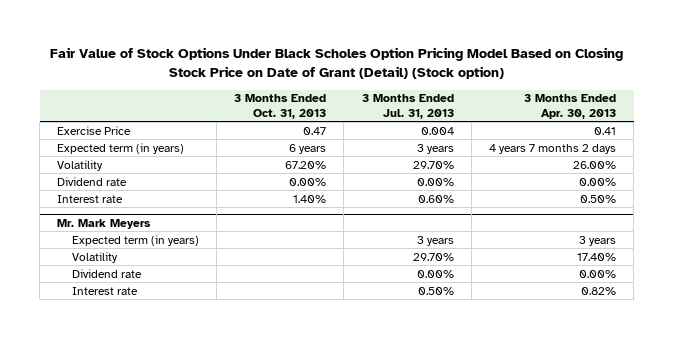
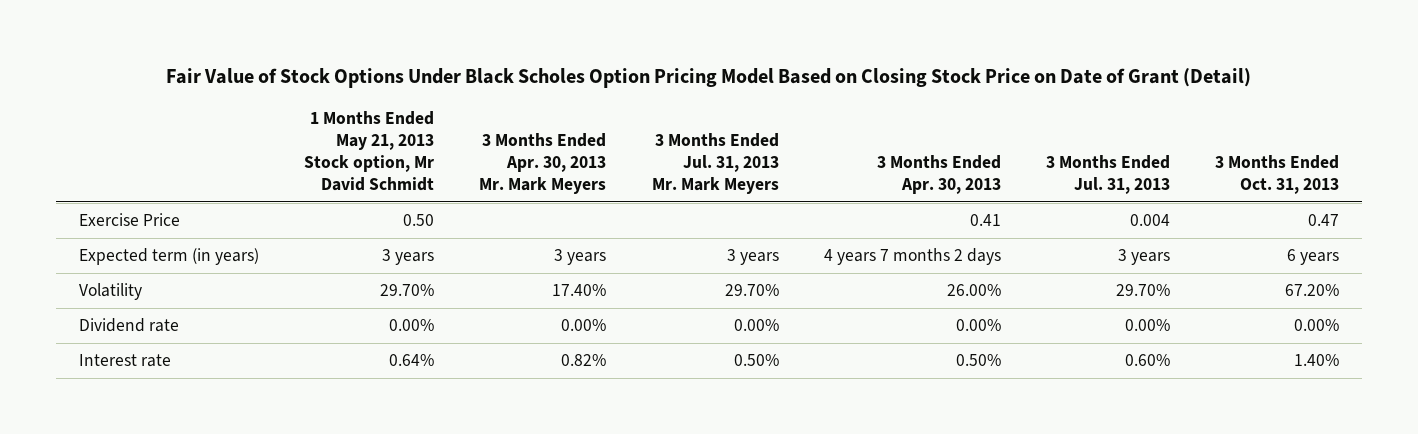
- Fair Value of Stock Options Under Black Scholes Option Pricing Model Based on Closing Stock Price on Date of Grant (Detail) (Stock option)
+ Fair Value of Stock Options Under Black Scholes Option Pricing Model Based on Closing Stock Price on Date of Grant (Detail)
- | 3 Months Ended Oct. 31, 2013 | 3 Months Ended Jul. 31, 2013 | 3 Months Ended Apr. 30, 2013
+ | 1 Months Ended May 21, 2013 Stock option, Mr David Schmidt | 3 Months Ended Apr. 30, 2013 Mr. Mark Meyers | 3 Months Ended Jul. 31, 2013 Mr. Mark Meyers | 3 Months Ended Apr. 30, 2013 | 3 Months Ended Jul. 31, 2013 | 3 Months Ended Oct. 31, 2013
- Mr. Mark Meyers
- Expected term (in years) | | 3 years | 3 years
- Volatility | | 29.70% | 17.40%
- Dividend rate | | 0.00% | 0.00%
- Interest rate | | 0.50% | 0.82%

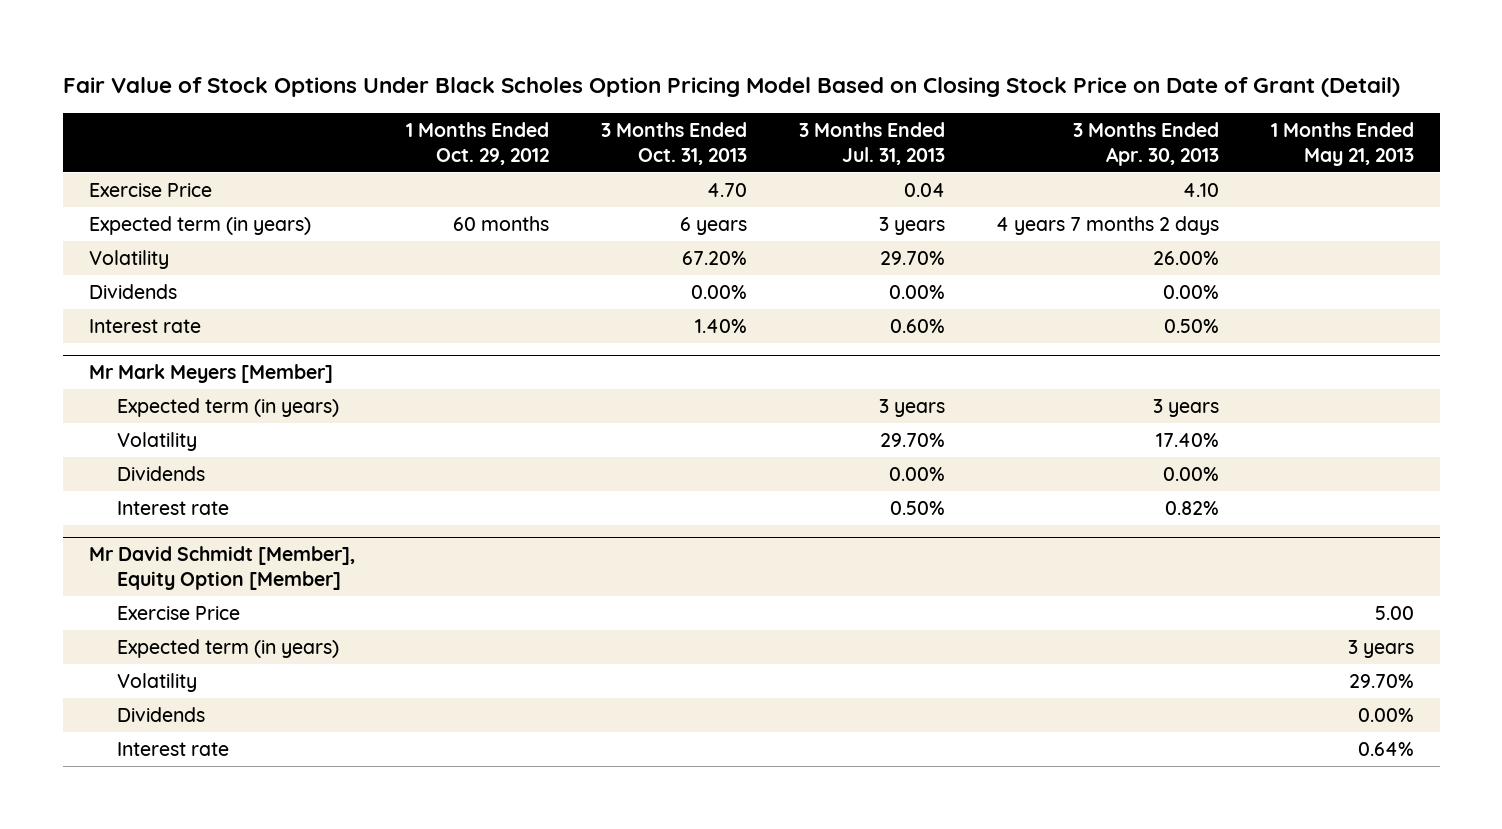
- | 1 Months Ended May 21, 2013 Stock option, Mr David Schmidt | 3 Months Ended Apr. 30, 2013 Mr. Mark Meyers | 3 Months Ended Jul. 31, 2013 Mr. Mark Meyers | 3 Months Ended Apr. 30, 2013 | 3 Months Ended Jul. 31, 2013 | 3 Months Ended Oct. 31, 2013
+ | 1 Months Ended Oct. 29, 2012 | 3 Months Ended Oct. 31, 2013 | 3 Months Ended Jul. 31, 2013 | 3 Months Ended Apr. 30, 2013 | 1 Months Ended May 21, 2013
- Exercise Price | 0.50 | | | 0.41 | 0.004 | 0.47
+ Exercise Price | | 4.70 | 0.04 | 4.10 |
- Dividend rate | 0.00% | 0.00% | 0.00% | 0.00% | 0.00% | 0.00%
+ Dividends | | 0.00% | 0.00% | 0.00% |
+ Mr Mark Meyers [Member]
+ Expected term (in years) | | | 3 years | 3 years |
+ Volatility | | | 29.70% | 17.40% |
+ Dividends | | | 0.00% | 0.00% |
+ Interest rate | | | 0.50% | 0.82% |
+ Mr David Schmidt [Member], Equity Option [Member]
+ Exercise Price | | | | | 5.00
+ Expected term (in years) | | | | | 3 years
+ Volatility | | | | | 29.70%
+ Dividends | | | | | 0.00%
+ Interest rate | | | | | 0.64%

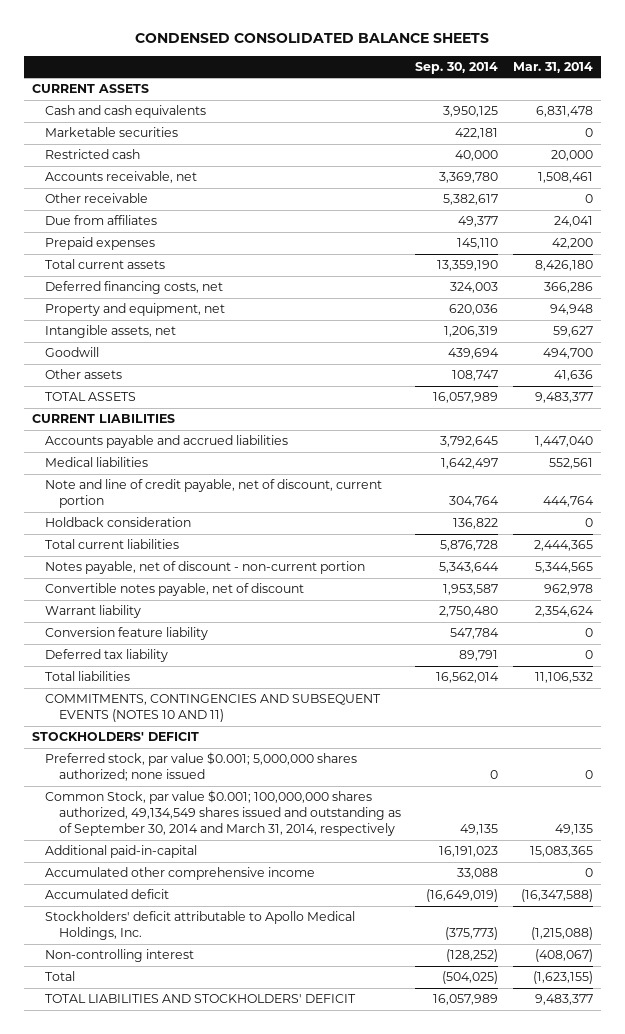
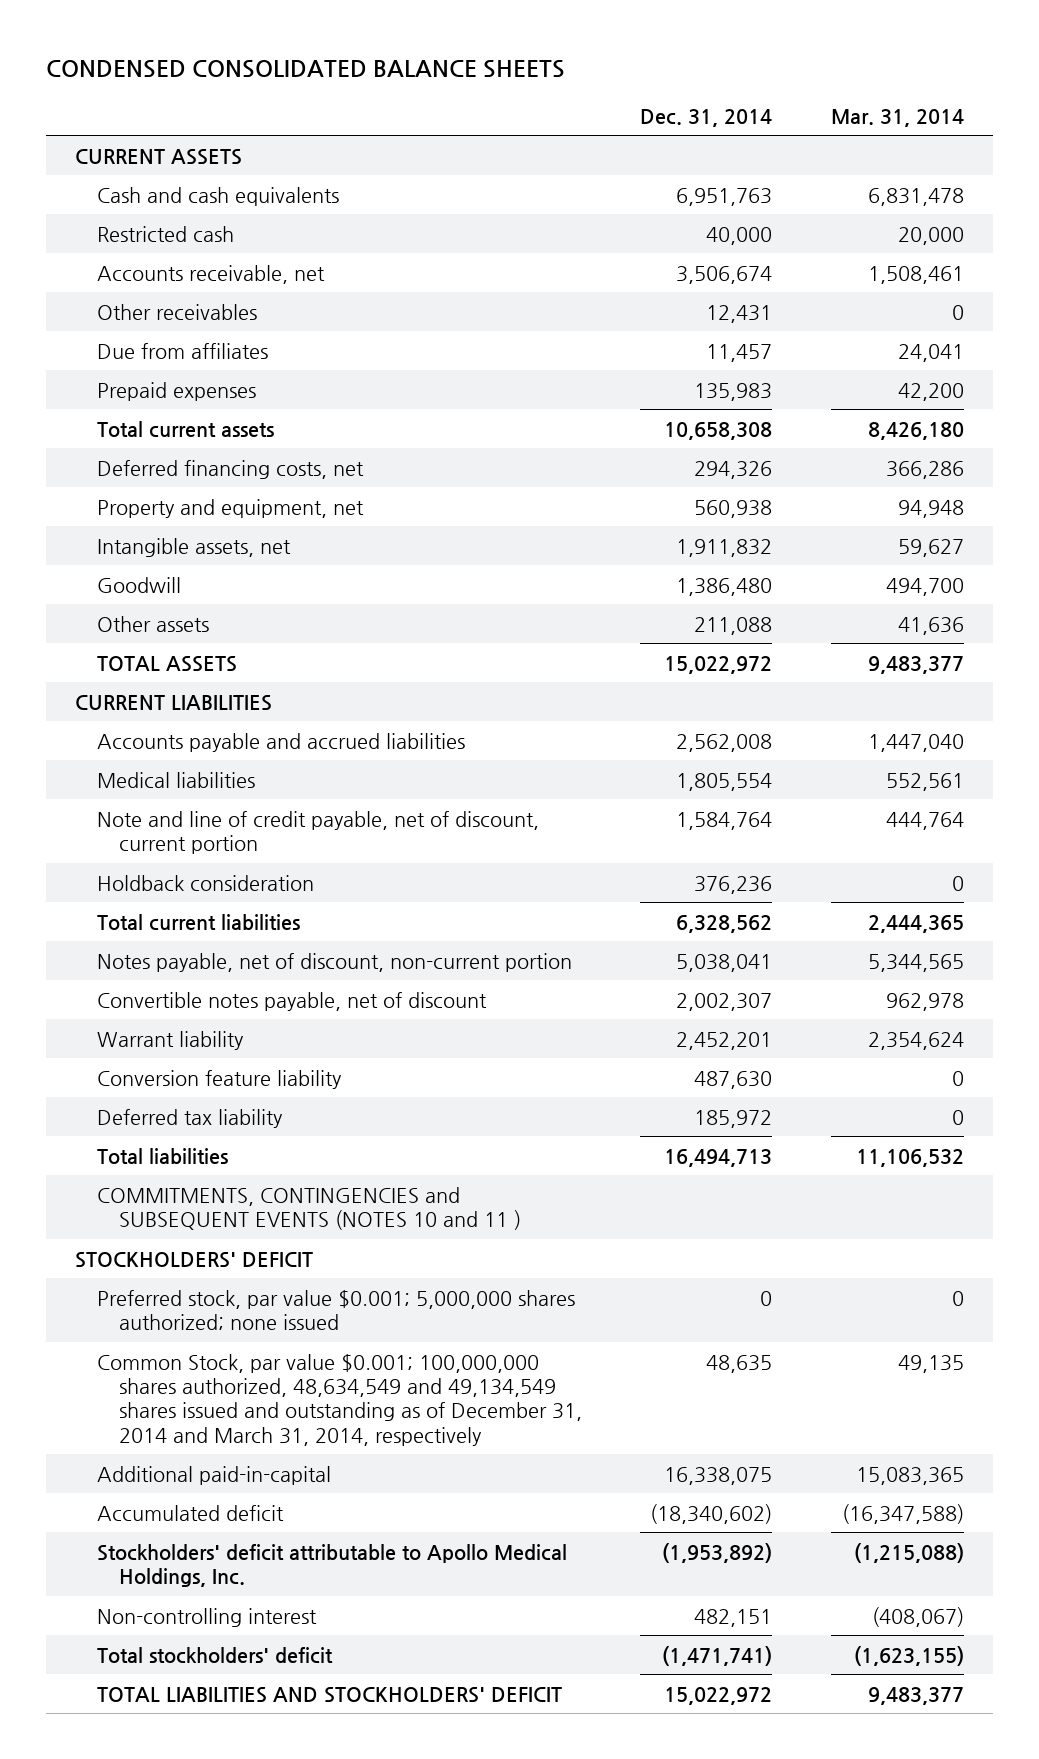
- | Sep. 30, 2014 | Mar. 31, 2014
+ | Dec. 31, 2014 | Mar. 31, 2014
- Marketable securities | 422,181 | 0
- Other receivable | 5,382,617 | 0
+ Other receivables | 12,431 | 0
- Notes payable, net of discount - non-current portion | 5,343,644 | 5,344,565
+ Notes payable, net of discount, non-current portion | 5,038,041 | 5,344,565
- COMMITMENTS, CONTINGENCIES AND SUBSEQUENT EVENTS (NOTES 10 AND 11)
+ COMMITMENTS, CONTINGENCIES and SUBSEQUENT EVENTS (NOTES 10 and 11 )
- Common Stock, par value $0.001; 100,000,000 shares authorized, 49,134,549 shares issued and outstanding as of September 30, 2014 and March 31, 2014, respectively | 49,135 | 49,135
+ Common Stock, par value $0.001; 100,000,000 shares authorized, 48,634,549 and 49,134,549 shares issued and outstanding as of December 31, 2014 and March 31, 2014, respectively | 48,635 | 49,135
- Accumulated other comprehensive income | 33,088 | 0
- Total | (504,025) | (1,623,155)
+ Total stockholders' deficit | (1,471,741) | (1,623,155)

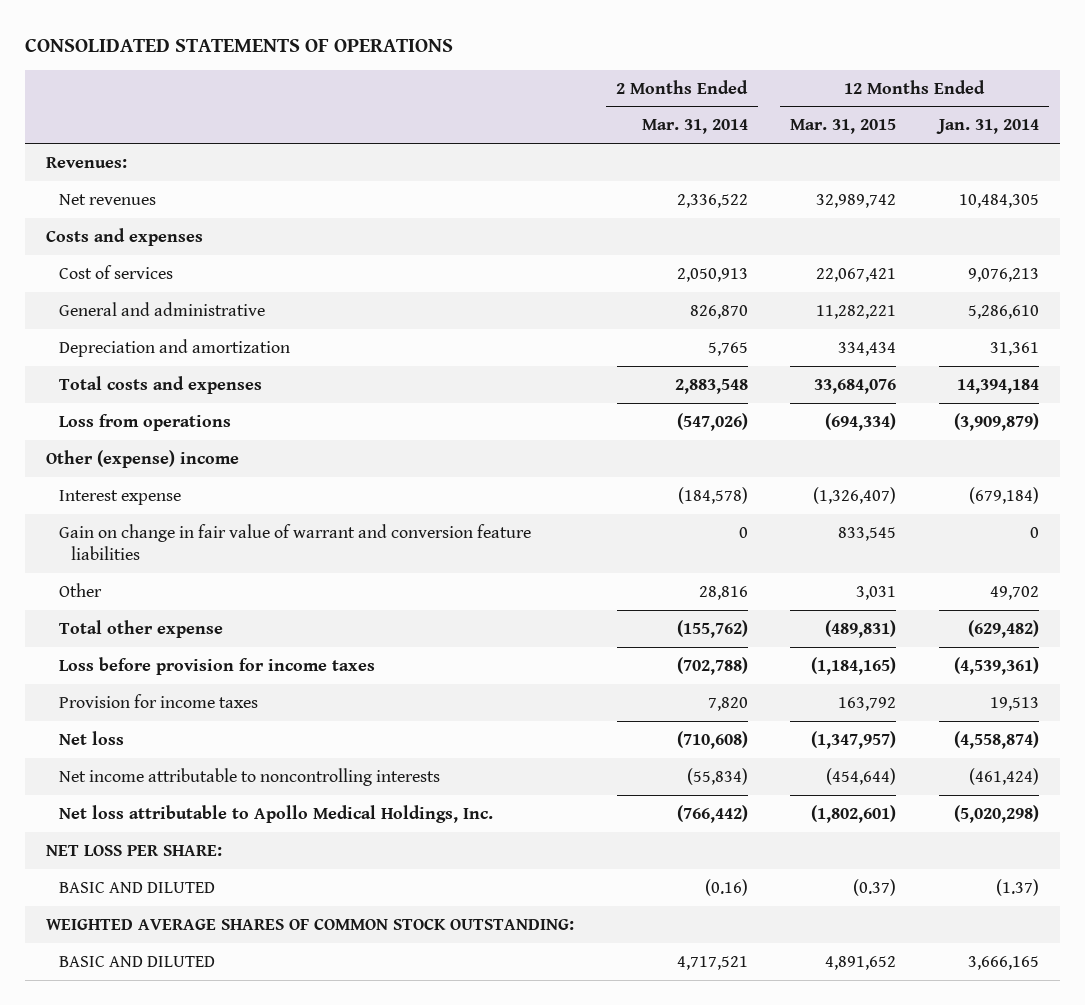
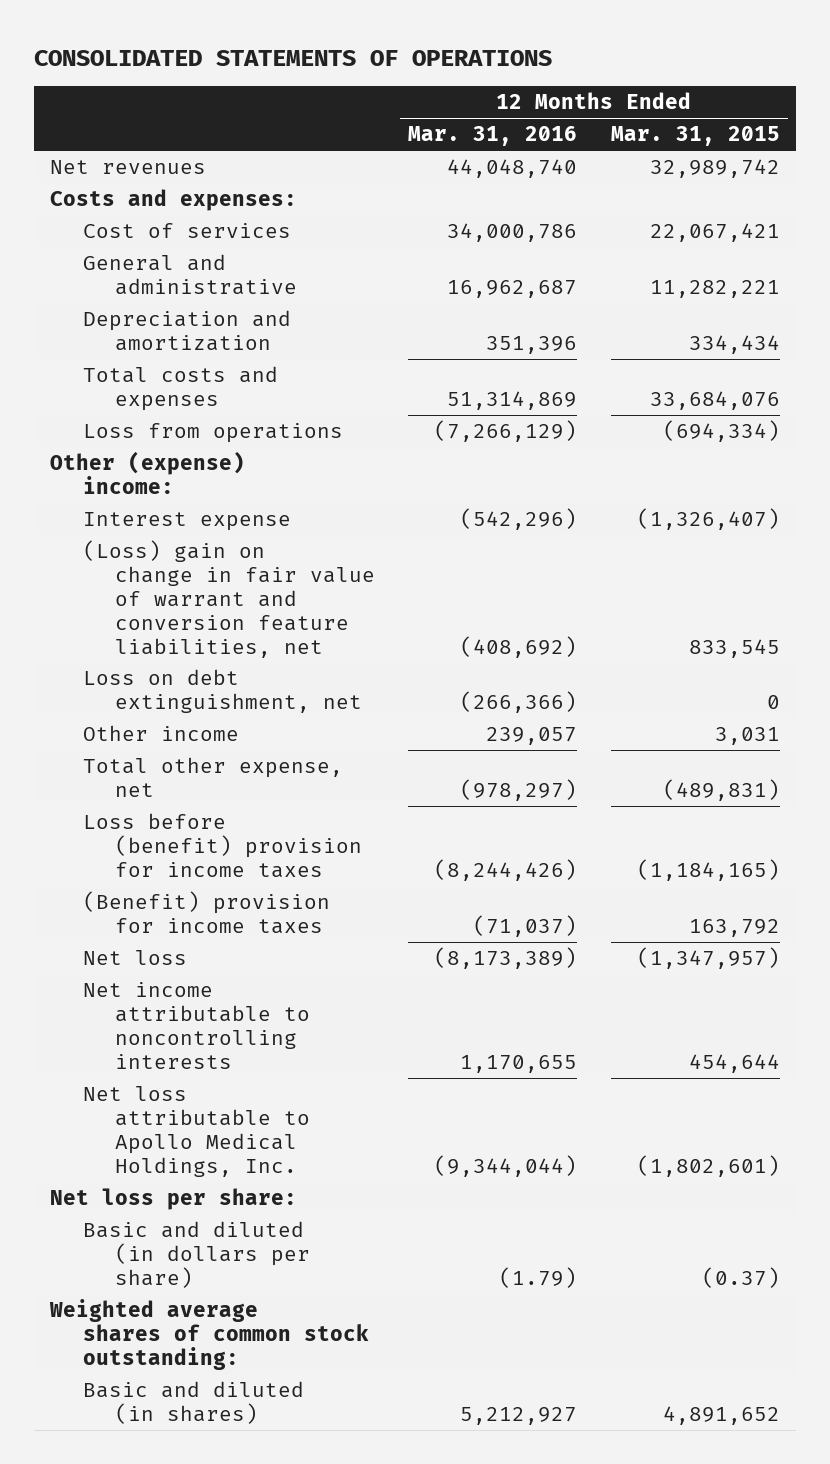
- | 2 Months Ended Mar. 31, 2014 | 12 Months Ended Mar. 31, 2015 | 12 Months Ended Jan. 31, 2014
+ | 12 Months Ended Mar. 31, 2016 | 12 Months Ended Mar. 31, 2015
- Revenues:
- Costs and expenses
+ Costs and expenses:
- Other (expense) income
+ Other (expense) income:
- Gain on change in fair value of warrant and conversion feature liabilities | 0 | 833,545 | 0
- Other | 28,816 | 3,031 | 49,702
- Total other expense | (155,762) | (489,831) | (629,482)
- Loss before provision for income taxes | (702,788) | (1,184,165) | (4,539,361)
- Provision for income taxes | 7,820 | 163,792 | 19,513
+ (Loss) gain on change in fair value of warrant and conversion feature liabilities, net | (408,692) | 833,545
+ Loss on debt extinguishment, net | (266,366) | 0
+ Other income | 239,057 | 3,031
+ Total other expense, net | (978,297) | (489,831)
+ Loss before (benefit) provision for income taxes | (8,244,426) | (1,184,165)
+ (Benefit) provision for income taxes | (71,037) | 163,792
- Net income attributable to noncontrolling interests | (55,834) | (454,644) | (461,424)
+ Net income attributable to noncontrolling interests | 1,170,655 | 454,644
- NET LOSS PER SHARE:
- BASIC AND DILUTED | (0.16) | (0.37) | (1.37)
- WEIGHTED AVERAGE SHARES OF COMMON STOCK OUTSTANDING:
- BASIC AND DILUTED | 4,717,521 | 4,891,652 | 3,666,165
+ Net loss per share:
+ Basic and diluted (in dollars per share) | (1.79) | (0.37)
+ Weighted average shares of common stock outstanding:
+ Basic and diluted (in shares) | 5,212,927 | 4,891,652

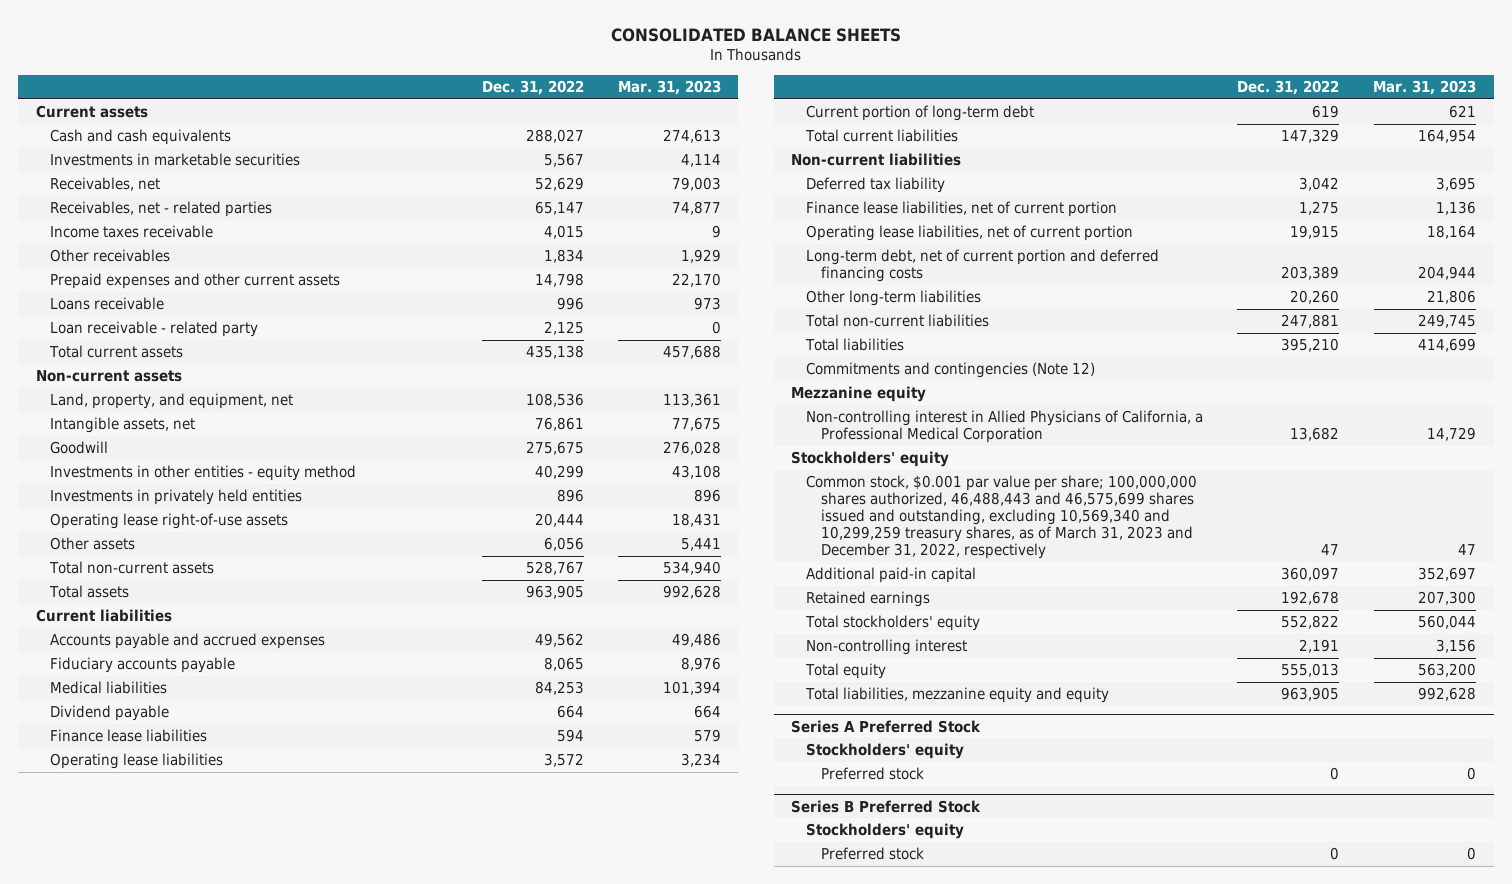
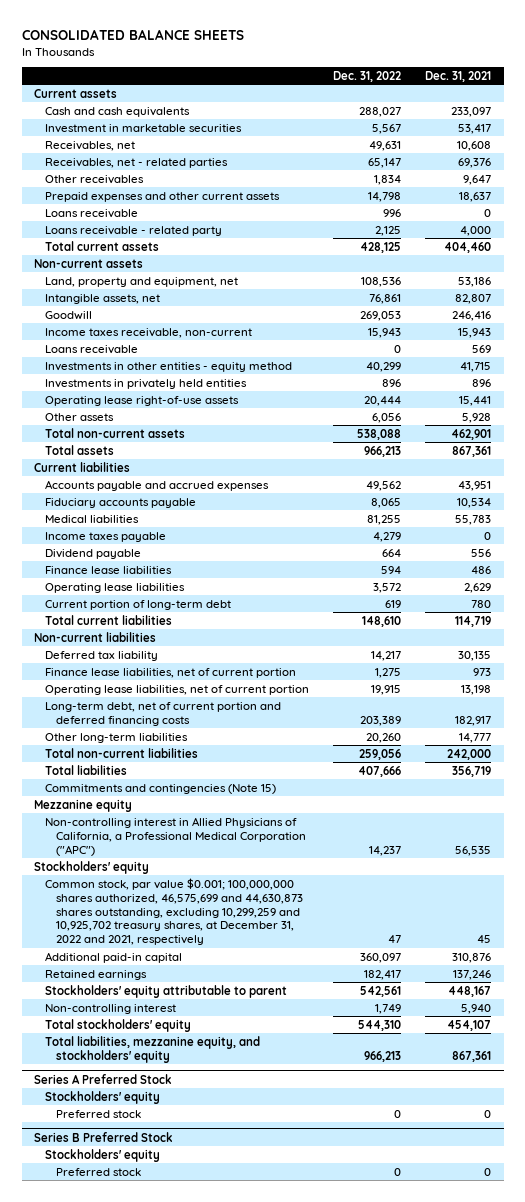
- | Dec. 31, 2022 | Mar. 31, 2023
+ | Dec. 31, 2022 | Dec. 31, 2021
- Investments in marketable securities | 5,567 | 4,114
- Receivables, net | 52,629 | 79,003
+ Investment in marketable securities | 5,567 | 53,417
+ Receivables, net | 49,631 | 10,608
- Income taxes receivable | 4,015 | 9
- Loan receivable - related party | 2,125 | 0
- Total current assets | 435,138 | 457,688
+ Loans receivable - related party | 2,125 | 4,000
+ Total current assets | 428,125 | 404,460
- Land, property, and equipment, net | 108,536 | 113,361
+ Land, property and equipment, net | 108,536 | 53,186
- Goodwill | 275,675 | 276,028
+ Goodwill | 269,053 | 246,416
+ Income taxes receivable, non-current | 15,943 | 15,943
+ Loans receivable | 0 | 569
- Total non-current assets | 528,767 | 534,940
- Total assets | 963,905 | 992,628
+ Total non-current assets | 538,088 | 462,901
+ Total assets | 966,213 | 867,361
- Medical liabilities | 84,253 | 101,394
+ Medical liabilities | 81,255 | 55,783
+ Income taxes payable | 4,279 | 0
- Total current liabilities | 147,329 | 164,954
+ Total current liabilities | 148,610 | 114,719
- Deferred tax liability | 3,042 | 3,695
+ Deferred tax liability | 14,217 | 30,135
- Total non-current liabilities | 247,881 | 249,745
- Total liabilities | 395,210 | 414,699
- Commitments and contingencies (Note 12)
+ Total non-current liabilities | 259,056 | 242,000
+ Total liabilities | 407,666 | 356,719
+ Commitments and contingencies (Note 15)
- Non-controlling interest in Allied Physicians of California, a Professional Medical Corporation | 13,682 | 14,729
+ Non-controlling interest in Allied Physicians of California, a Professional Medical Corporation ("APC") | 14,237 | 56,535
- Common stock, $0.001 par value per share; 100,000,000 shares authorized, 46,488,443 and 46,575,699 shares issued and outstanding, excluding 10,569,340 and 10,299,259 treasury shares, as of March 31, 2023 and December 31, 2022, respectively | 47 | 47
+ Common stock, par value $0.001; 100,000,000 shares authorized, 46,575,699 and 44,630,873 shares outstanding, excluding 10,299,259 and 10,925,702 treasury shares, at December 31, 2022 and 2021, respectively | 47 | 45
- Retained earnings | 192,678 | 207,300
- Total stockholders' equity | 552,822 | 560,044
- Non-controlling interest | 2,191 | 3,156
- Total equity | 555,013 | 563,200
- Total liabilities, mezzanine equity and equity | 963,905 | 992,628
+ Retained earnings | 182,417 | 137,246
+ Stockholders' equity attributable to parent | 542,561 | 448,167
+ Non-controlling interest | 1,749 | 5,940
+ Total stockholders' equity | 544,310 | 454,107
+ Total liabilities, mezzanine equity, and stockholders' equity | 966,213 | 867,361

